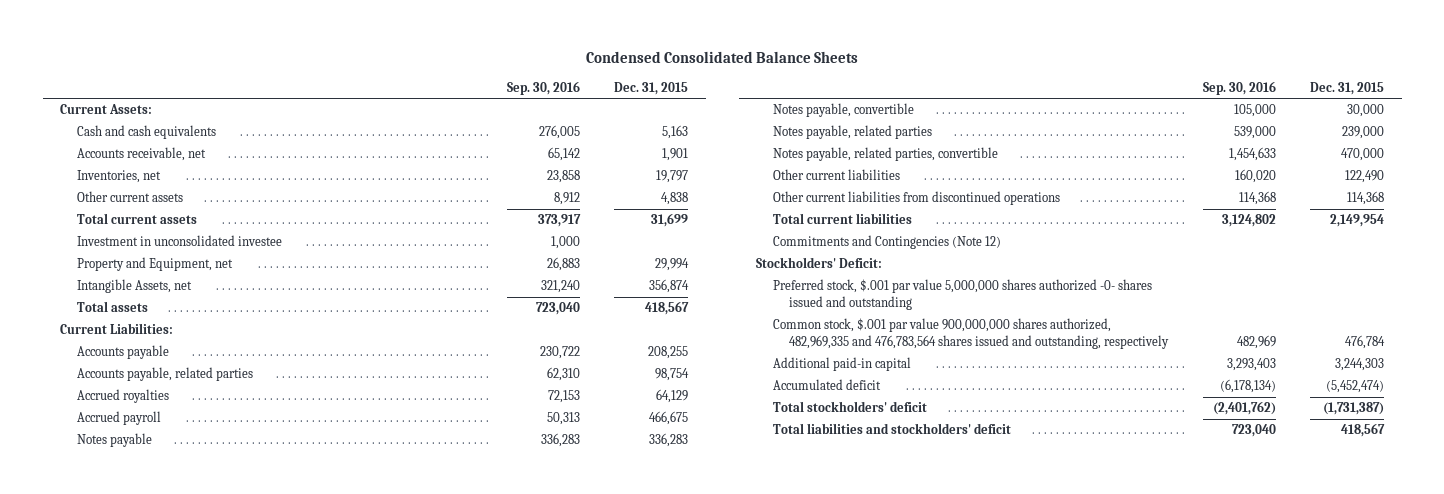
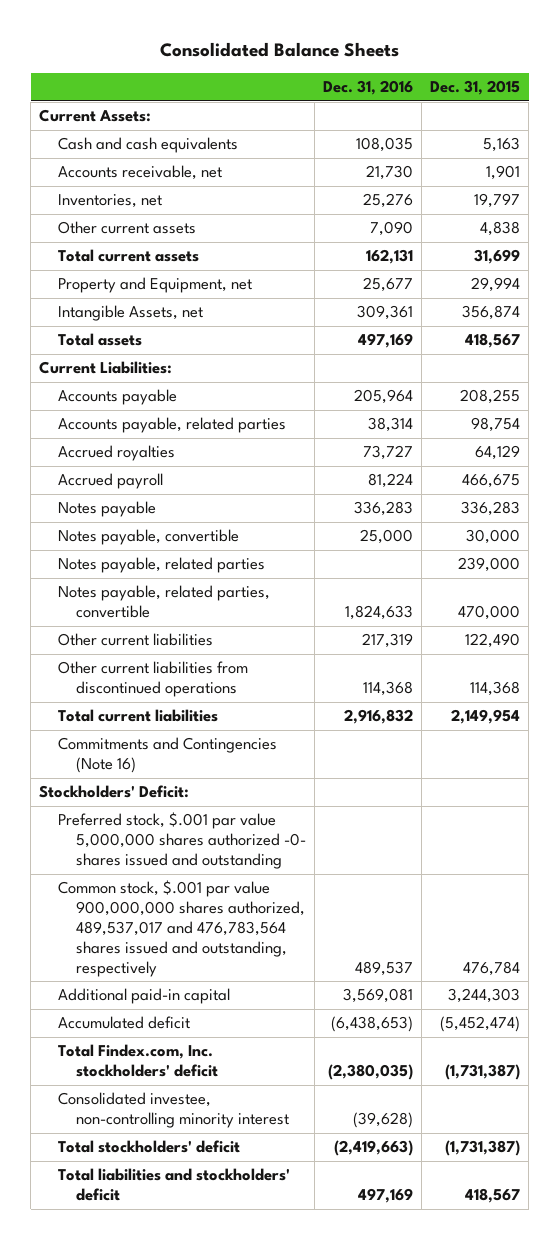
- Condensed Consolidated Balance Sheets
+ Consolidated Balance Sheets
- | Sep. 30, 2016 | Dec. 31, 2015
+ | Dec. 31, 2016 | Dec. 31, 2015
- Investment in unconsolidated investee | 1,000 |
- Commitments and Contingencies (Note 12)
+ Commitments and Contingencies (Note 16)
- Common stock, $.001 par value 900,000,000 shares authorized, 482,969,335 and 476,783,564 shares issued and outstanding, respectively | 482,969 | 476,784
+ Common stock, $.001 par value 900,000,000 shares authorized, 489,537,017 and 476,783,564 shares issued and outstanding, respectively | 489,537 | 476,784
+ Total Findex.com, Inc. stockholders' deficit | (2,380,035) | (1,731,387)
+ Consolidated investee, non-controlling minority interest | (39,628) |

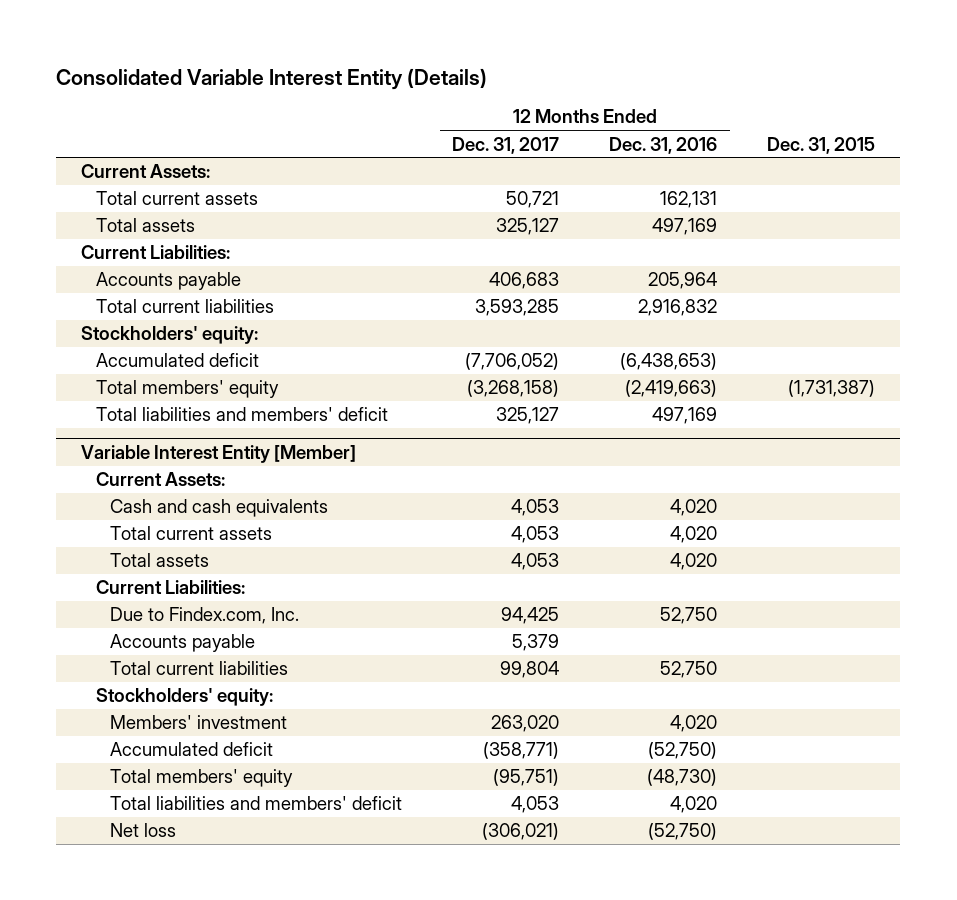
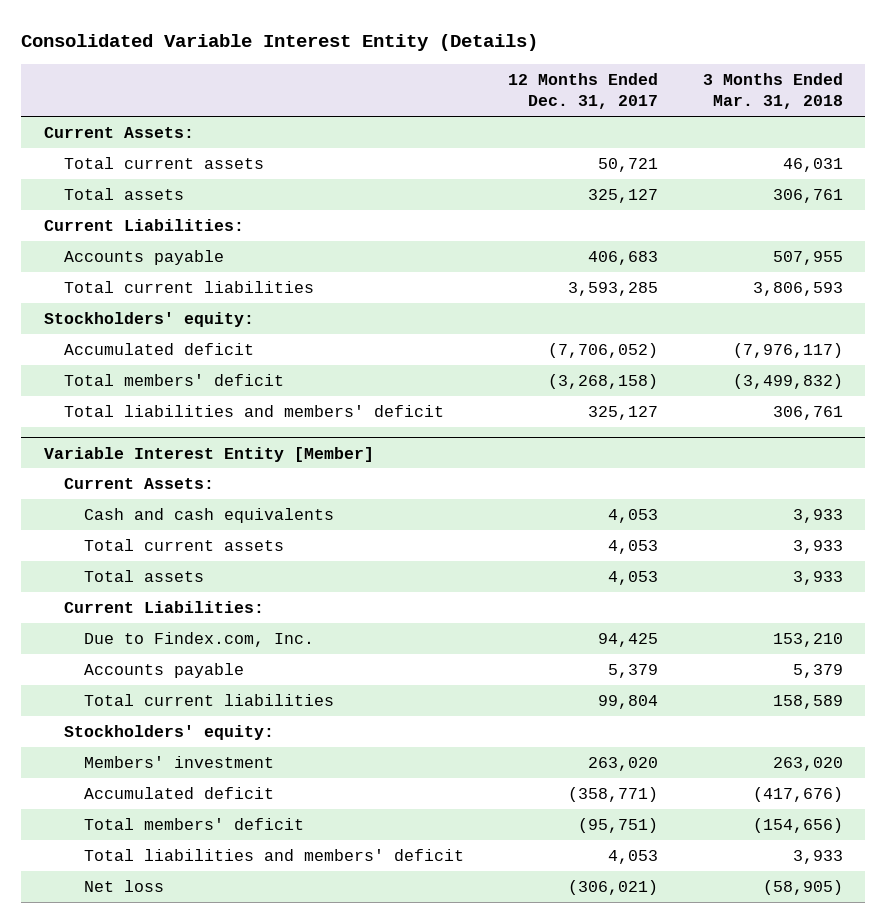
- | 12 Months Ended Dec. 31, 2017 | 12 Months Ended Dec. 31, 2016 | Dec. 31, 2015
+ | 12 Months Ended Dec. 31, 2017 | 3 Months Ended Mar. 31, 2018
- Total members' equity | (3,268,158) | (2,419,663) | (1,731,387)
+ Total members' deficit | (3,268,158) | (3,499,832)
@ Variable Interest Entity [Member]
- Total members' equity | (95,751) | (48,730) |
+ Total members' deficit | (95,751) | (154,656)

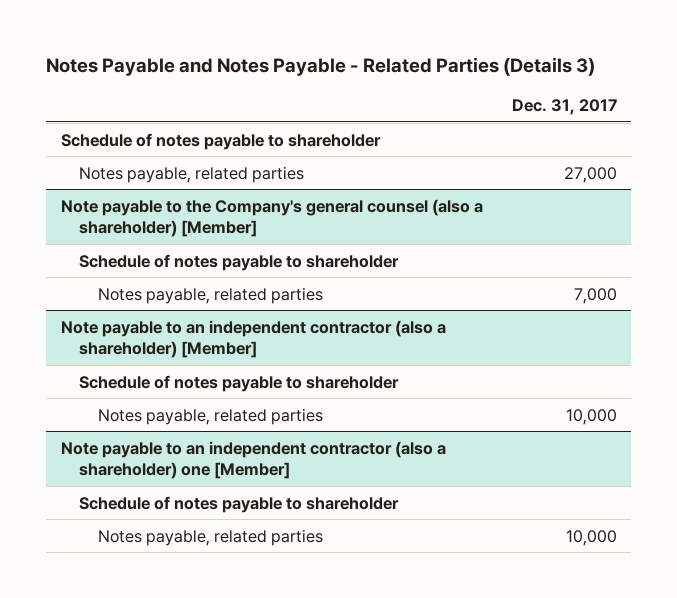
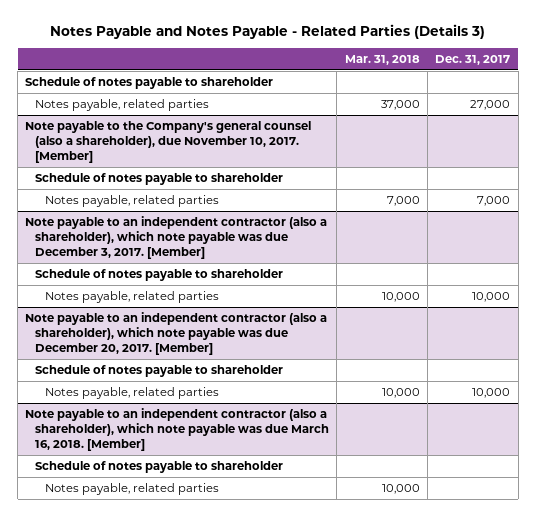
- | Dec. 31, 2017
+ | Mar. 31, 2018 | Dec. 31, 2017
- Note payable to the Company's general counsel (also a shareholder) [Member]
+ Note payable to the Company's general counsel (also a shareholder), due November 10, 2017. [Member]
- Note payable to an independent contractor (also a shareholder) [Member]
+ Note payable to an independent contractor (also a shareholder), which note payable was due December 3, 2017. [Member]
- Note payable to an independent contractor (also a shareholder) one [Member]
+ Note payable to an independent contractor (also a shareholder), which note payable was due December 20, 2017. [Member]
+ Note payable to an independent contractor (also a shareholder), which note payable was due March 16, 2018. [Member]
+ Schedule of notes payable to shareholder
+ Notes payable, related parties | 10,000 |

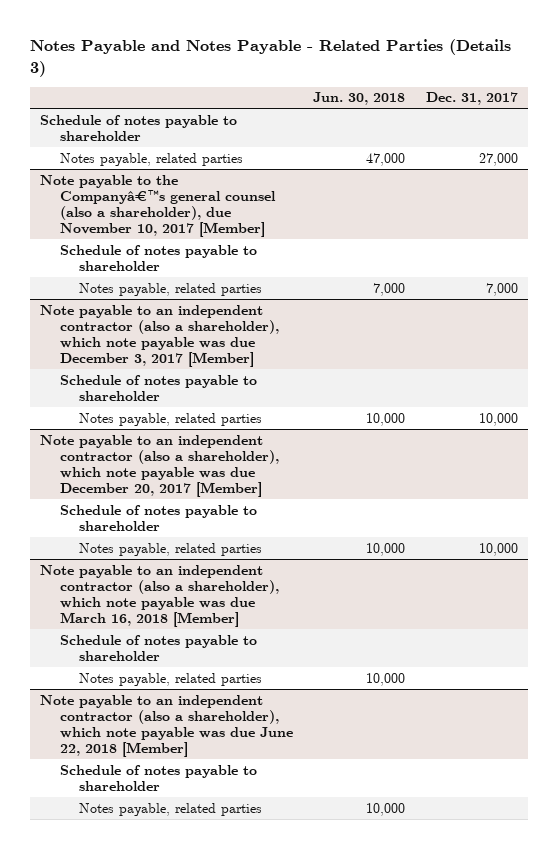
- | Mar. 31, 2018 | Dec. 31, 2017
+ | Jun. 30, 2018 | Dec. 31, 2017
- Note payable to the Company's general counsel (also a shareholder), due November 10, 2017. [Member]
+ Note payable to the Companyâ€™s general counsel (also a shareholder), due November 10, 2017 [Member]
- Note payable to an independent contractor (also a shareholder), which note payable was due December 3, 2017. [Member]
+ Note payable to an independent contractor (also a shareholder), which note payable was due December 3, 2017 [Member]
- Note payable to an independent contractor (also a shareholder), which note payable was due December 20, 2017. [Member]
+ Note payable to an independent contractor (also a shareholder), which note payable was due December 20, 2017 [Member]
- Note payable to an independent contractor (also a shareholder), which note payable was due March 16, 2018. [Member]
+ Note payable to an independent contractor (also a shareholder), which note payable was due March 16, 2018 [Member]
+ Note payable to an independent contractor (also a shareholder), which note payable was due June 22, 2018 [Member]
+ Schedule of notes payable to shareholder
+ Notes payable, related parties | 10,000 |

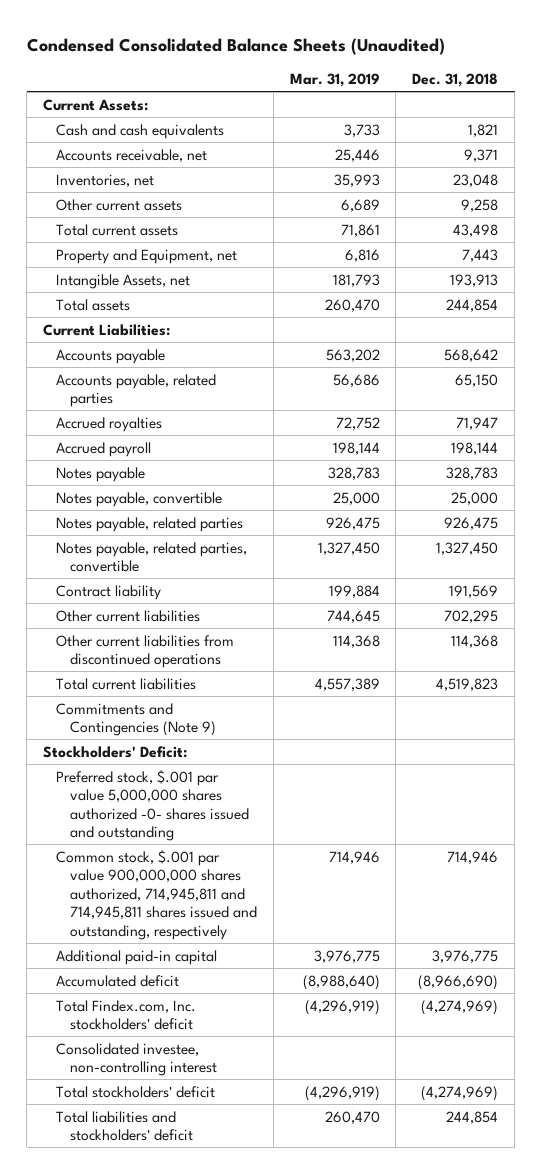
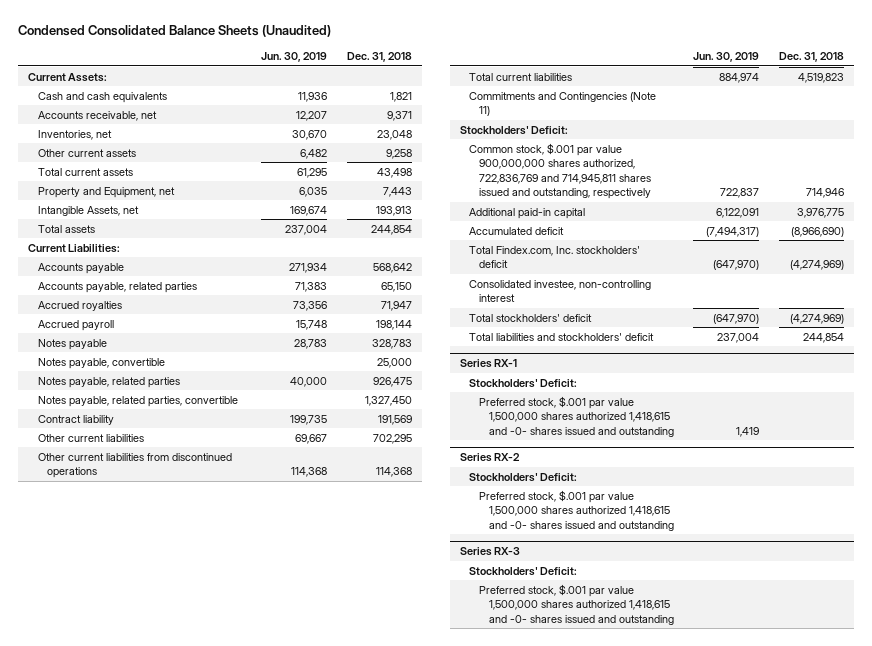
- | Mar. 31, 2019 | Dec. 31, 2018
+ | Jun. 30, 2019 | Dec. 31, 2018
- Commitments and Contingencies (Note 9)
+ Commitments and Contingencies (Note 11)
- Preferred stock, $.001 par value 5,000,000 shares authorized -0- shares issued and outstanding
- Common stock, $.001 par value 900,000,000 shares authorized, 714,945,811 and 714,945,811 shares issued and outstanding, respectively | 714,946 | 714,946
+ Common stock, $.001 par value 900,000,000 shares authorized, 722,836,769 and 714,945,811 shares issued and outstanding, respectively | 722,837 | 714,946
+ Series RX-1
+ Stockholders' Deficit:
+ Preferred stock, $.001 par value 1,500,000 shares authorized 1,418,615 and -0- shares issued and outstanding | 1,419 |
+ Series RX-2
+ Stockholders' Deficit:
+ Preferred stock, $.001 par value 1,500,000 shares authorized 1,418,615 and -0- shares issued and outstanding
+ Series RX-3
+ Stockholders' Deficit:
+ Preferred stock, $.001 par value 1,500,000 shares authorized 1,418,615 and -0- shares issued and outstanding

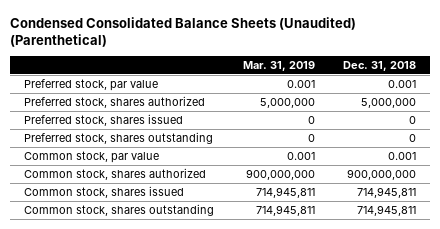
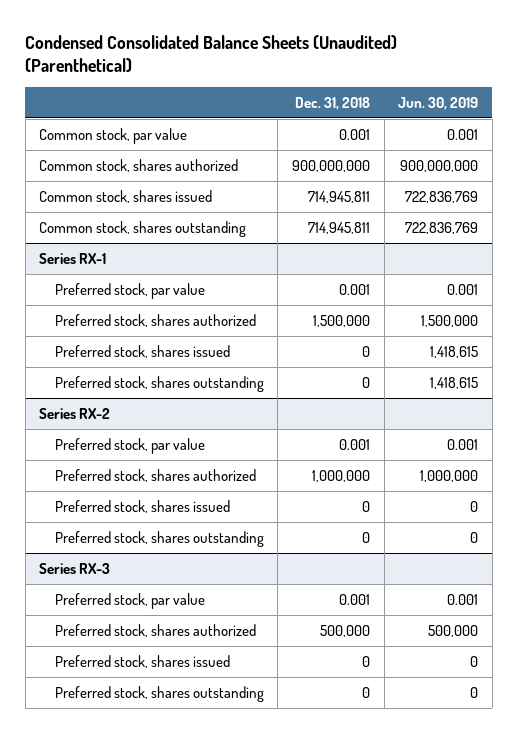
- | Mar. 31, 2019 | Dec. 31, 2018
+ | Dec. 31, 2018 | Jun. 30, 2019
- Preferred stock, par value | 0.001 | 0.001
- Preferred stock, shares authorized | 5,000,000 | 5,000,000
- Preferred stock, shares issued | 0 | 0
- Preferred stock, shares outstanding | 0 | 0
+ Series RX-1
+ Preferred stock, par value | 0.001 | 0.001
+ Preferred stock, shares authorized | 1,500,000 | 1,500,000
+ Preferred stock, shares issued | 0 | 1,418,615
+ Preferred stock, shares outstanding | 0 | 1,418,615
+ Series RX-2
+ Preferred stock, par value | 0.001 | 0.001
+ Preferred stock, shares authorized | 1,000,000 | 1,000,000
+ Preferred stock, shares issued | 0 | 0
+ Preferred stock, shares outstanding | 0 | 0
+ Series RX-3
+ Preferred stock, par value | 0.001 | 0.001
+ Preferred stock, shares authorized | 500,000 | 500,000
+ Preferred stock, shares issued | 0 | 0
+ Preferred stock, shares outstanding | 0 | 0

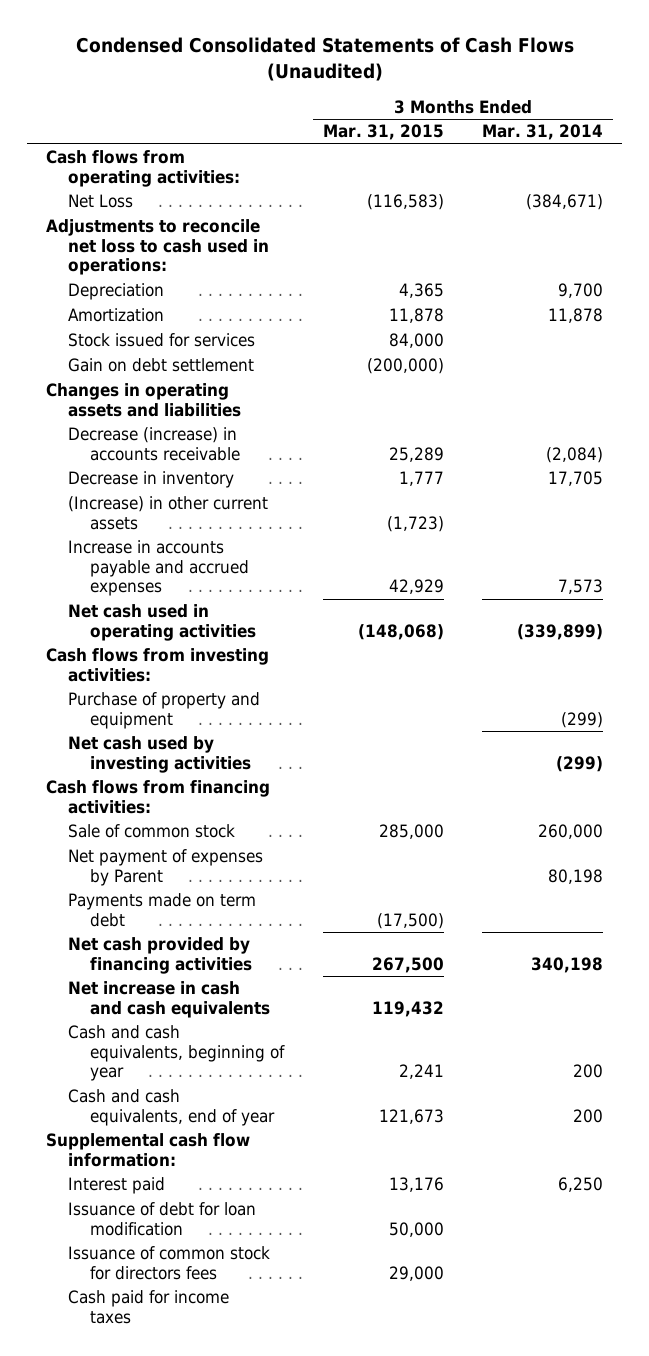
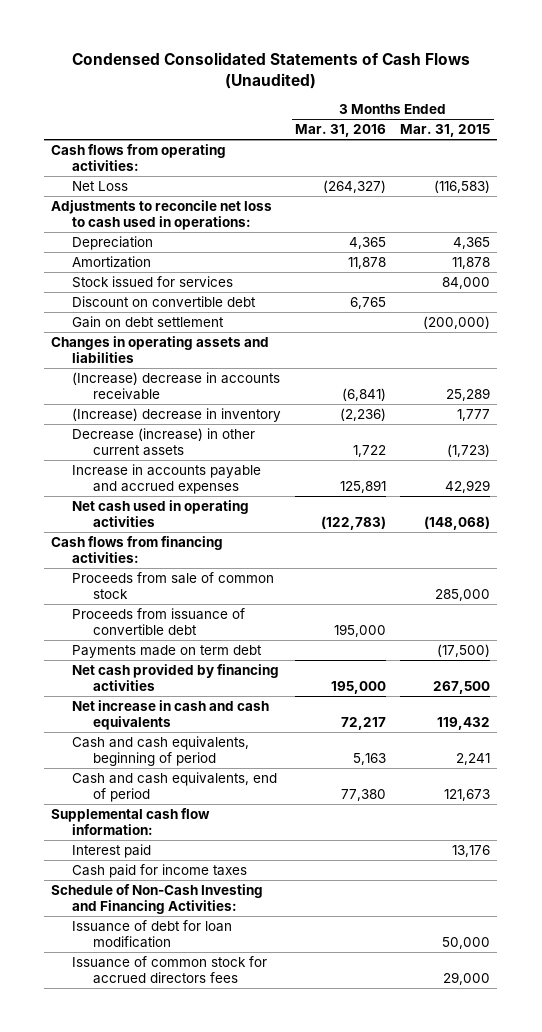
- | 3 Months Ended Mar. 31, 2015 | 3 Months Ended Mar. 31, 2014
+ | 3 Months Ended Mar. 31, 2016 | 3 Months Ended Mar. 31, 2015
+ Discount on convertible debt | 6,765 |
- Decrease (increase) in accounts receivable | 25,289 | (2,084)
- Decrease in inventory | 1,777 | 17,705
- (Increase) in other current assets | (1,723) |
+ (Increase) decrease in accounts receivable | (6,841) | 25,289
+ (Increase) decrease in inventory | (2,236) | 1,777
+ Decrease (increase) in other current assets | 1,722 | (1,723)
- Cash flows from investing activities:
- Purchase of property and equipment | | (299)
- Net cash used by investing activities | | (299)
- Sale of common stock | 285,000 | 260,000
- Net payment of expenses by Parent | | 80,198
+ Proceeds from sale of common stock | | 285,000
+ Proceeds from issuance of convertible debt | 195,000 |
- Cash and cash equivalents, beginning of year | 2,241 | 200
- Cash and cash equivalents, end of year | 121,673 | 200
+ Cash and cash equivalents, beginning of period | 5,163 | 2,241
+ Cash and cash equivalents, end of period | 77,380 | 121,673
- Issuance of common stock for directors fees | 29,000 |
+ Schedule of Non-Cash Investing and Financing Activities:
moved down: Issuance of debt for loan modification | | 50,000
+ Issuance of common stock for accrued directors fees | | 29,000

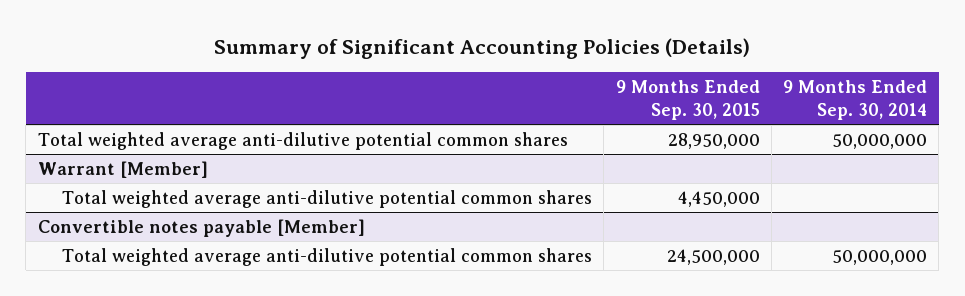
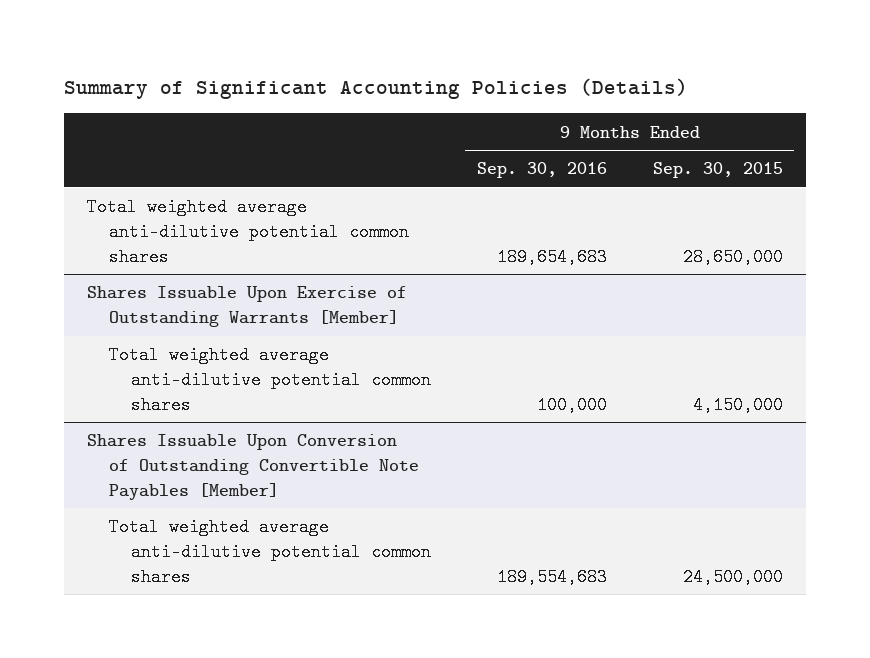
- | 9 Months Ended Sep. 30, 2015 | 9 Months Ended Sep. 30, 2014
+ | 9 Months Ended Sep. 30, 2016 | 9 Months Ended Sep. 30, 2015
- Total weighted average anti-dilutive potential common shares | 28,950,000 | 50,000,000
- Warrant [Member]
- Total weighted average anti-dilutive potential common shares | 4,450,000 |
- Convertible notes payable [Member]
+ Total weighted average anti-dilutive potential common shares | 189,654,683 | 28,650,000
+ Shares Issuable Upon Exercise of Outstanding Warrants [Member]
+ Total weighted average anti-dilutive potential common shares | 100,000 | 4,150,000
+ Shares Issuable Upon Conversion of Outstanding Convertible Note Payables [Member]

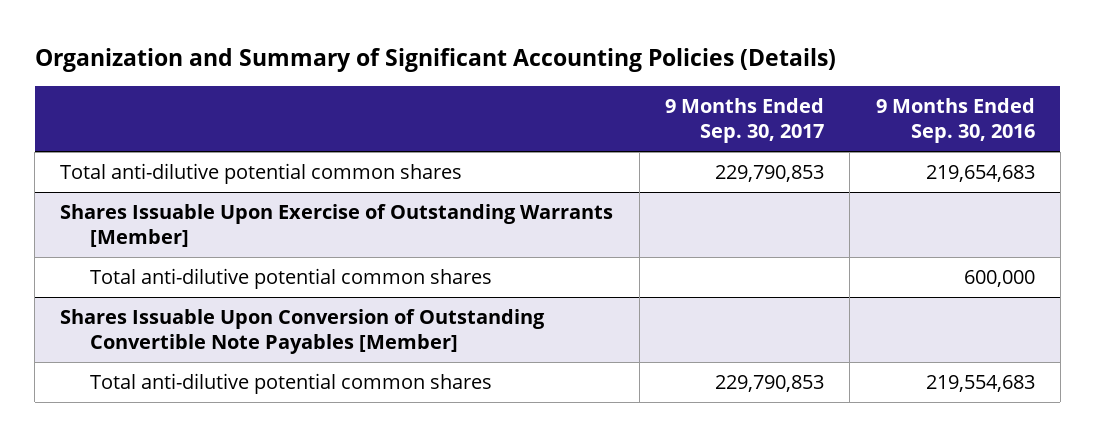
- Summary of Significant Accounting Policies (Details)
+ Organization and Summary of Significant Accounting Policies (Details)
- | 9 Months Ended Sep. 30, 2016 | 9 Months Ended Sep. 30, 2015
+ | 9 Months Ended Sep. 30, 2017 | 9 Months Ended Sep. 30, 2016
- Total weighted average anti-dilutive potential common shares | 189,654,683 | 28,650,000
+ Total anti-dilutive potential common shares | 229,790,853 | 219,654,683
@ Shares Issuable Upon Exercise of Outstanding Warrants [Member]
- Total weighted average anti-dilutive potential common shares | 100,000 | 4,150,000
+ Total anti-dilutive potential common shares | | 600,000
@ Shares Issuable Upon Conversion of Outstanding Convertible Note Payables [Member]
- Total weighted average anti-dilutive potential common shares | 189,554,683 | 24,500,000
+ Total anti-dilutive potential common shares | 229,790,853 | 219,554,683

